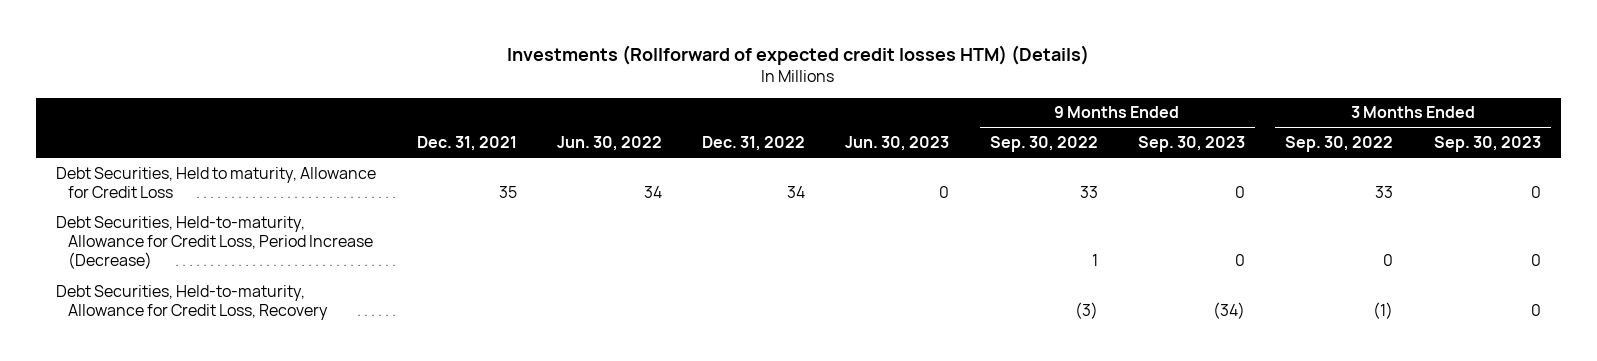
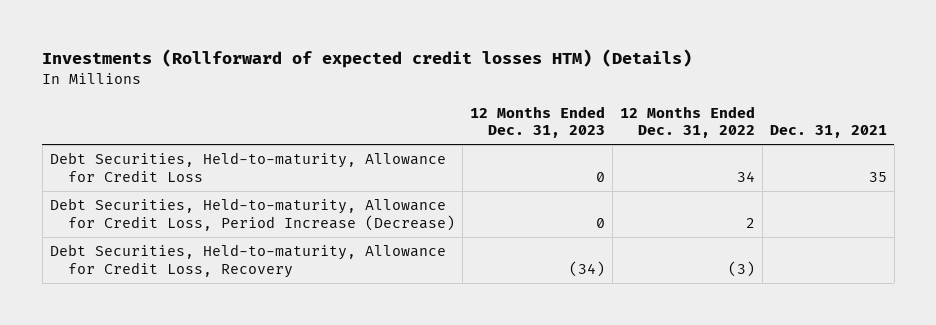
- | Dec. 31, 2021 | Jun. 30, 2022 | Dec. 31, 2022 | Jun. 30, 2023 | 9 Months Ended Sep. 30, 2022 | 9 Months Ended Sep. 30, 2023 | 3 Months Ended Sep. 30, 2022 | 3 Months Ended Sep. 30, 2023
+ | 12 Months Ended Dec. 31, 2023 | 12 Months Ended Dec. 31, 2022 | Dec. 31, 2021
- Debt Securities, Held to maturity, Allowance for Credit Loss | 35 | 34 | 34 | 0 | 33 | 0 | 33 | 0
+ Debt Securities, Held-to-maturity, Allowance for Credit Loss | 0 | 34 | 35

